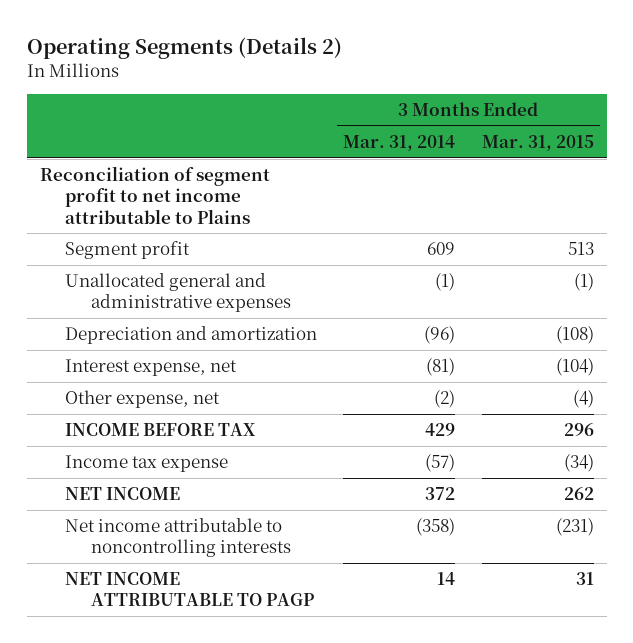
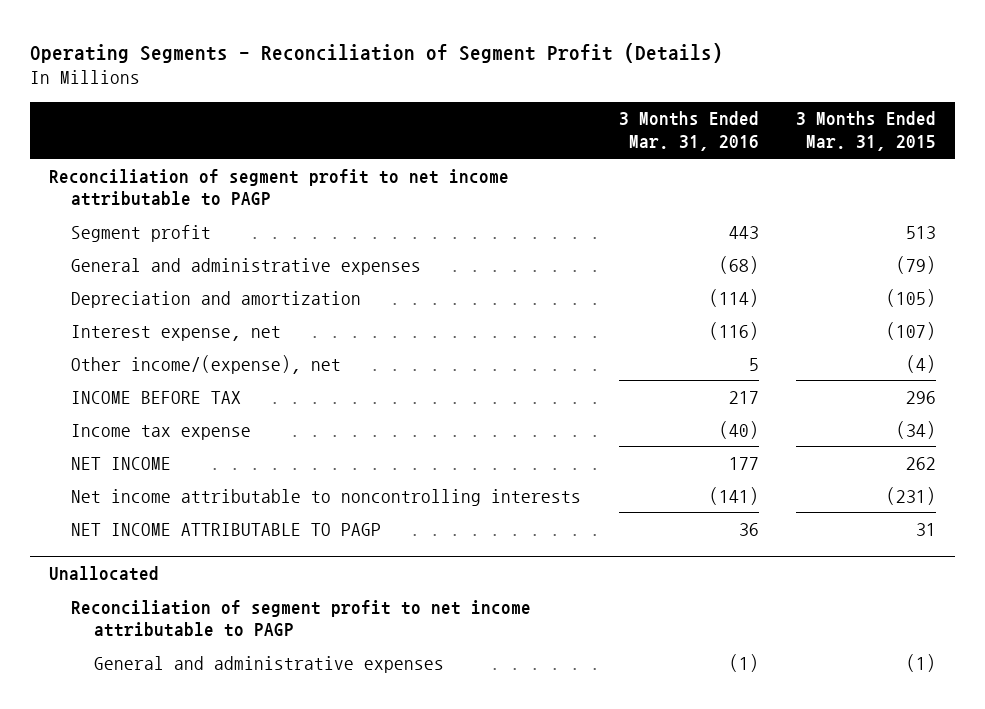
- Operating Segments (Details 2)
+ Operating Segments - Reconciliation of Segment Profit (Details)
- | 3 Months Ended Mar. 31, 2014 | 3 Months Ended Mar. 31, 2015
+ | 3 Months Ended Mar. 31, 2016 | 3 Months Ended Mar. 31, 2015
- Reconciliation of segment profit to net income attributable to Plains
+ Reconciliation of segment profit to net income attributable to PAGP
- Unallocated general and administrative expenses | (1) | (1)
- Depreciation and amortization | (96) | (108)
- Interest expense, net | (81) | (104)
- Other expense, net | (2) | (4)
+ General and administrative expenses | (68) | (79)
+ Depreciation and amortization | (114) | (105)
+ Interest expense, net | (116) | (107)
+ Other income/(expense), net | 5 | (4)
+ Unallocated
+ Reconciliation of segment profit to net income attributable to PAGP
+ General and administrative expenses | (1) | (1)

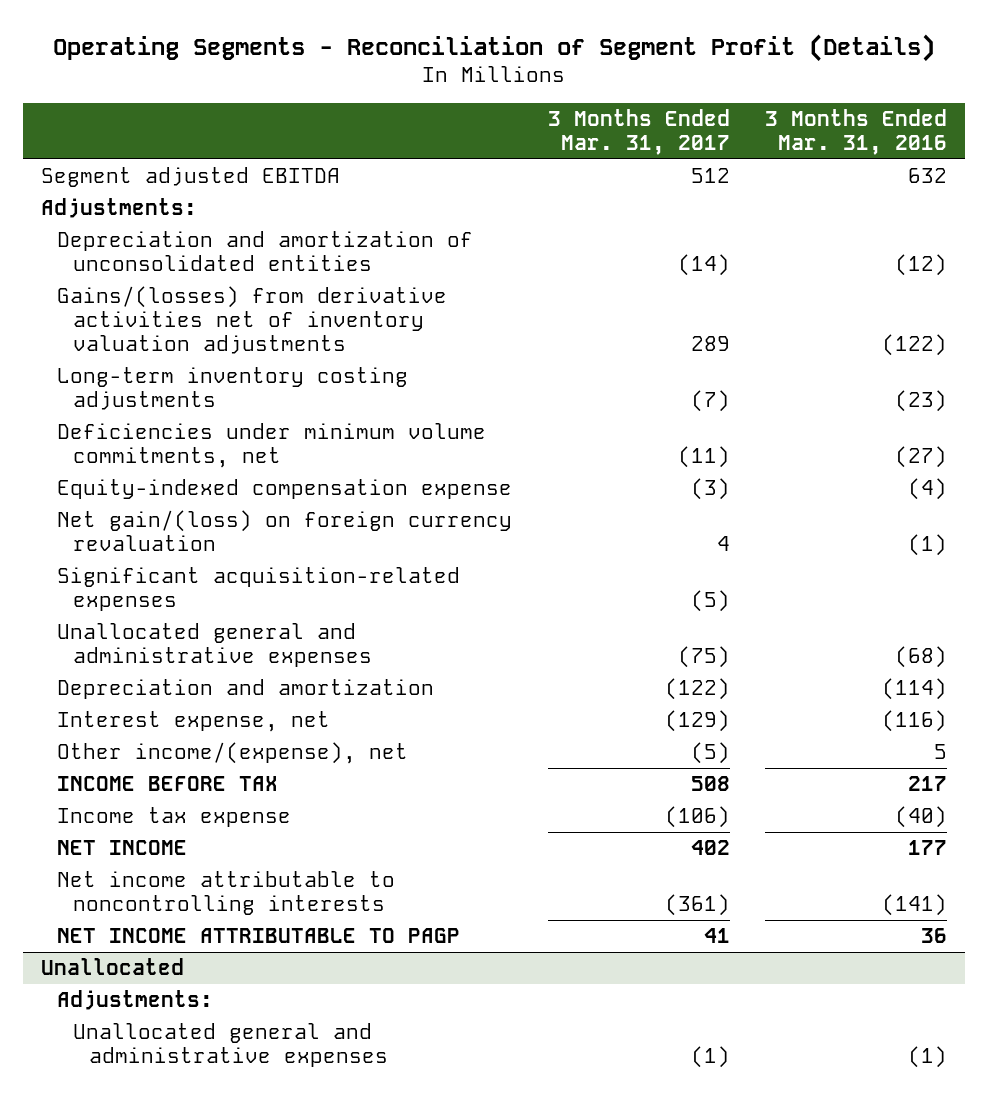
- | 3 Months Ended Mar. 31, 2016 | 3 Months Ended Mar. 31, 2015
+ | 3 Months Ended Mar. 31, 2017 | 3 Months Ended Mar. 31, 2016
- Reconciliation of segment profit to net income attributable to PAGP
- Segment profit | 443 | 513
- General and administrative expenses | (68) | (79)
+ Segment adjusted EBITDA | 512 | 632
+ Adjustments:
+ Depreciation and amortization of unconsolidated entities | (14) | (12)
+ Gains/(losses) from derivative activities net of inventory valuation adjustments | 289 | (122)
+ Long-term inventory costing adjustments | (7) | (23)
+ Deficiencies under minimum volume commitments, net | (11) | (27)
+ Equity-indexed compensation expense | (3) | (4)
+ Net gain/(loss) on foreign currency revaluation | 4 | (1)
+ Significant acquisition-related expenses | (5) |
+ Unallocated general and administrative expenses | (75) | (68)
@ Unallocated
- Reconciliation of segment profit to net income attributable to PAGP
- General and administrative expenses | (1) | (1)
+ Adjustments:
+ Unallocated general and administrative expenses | (1) | (1)

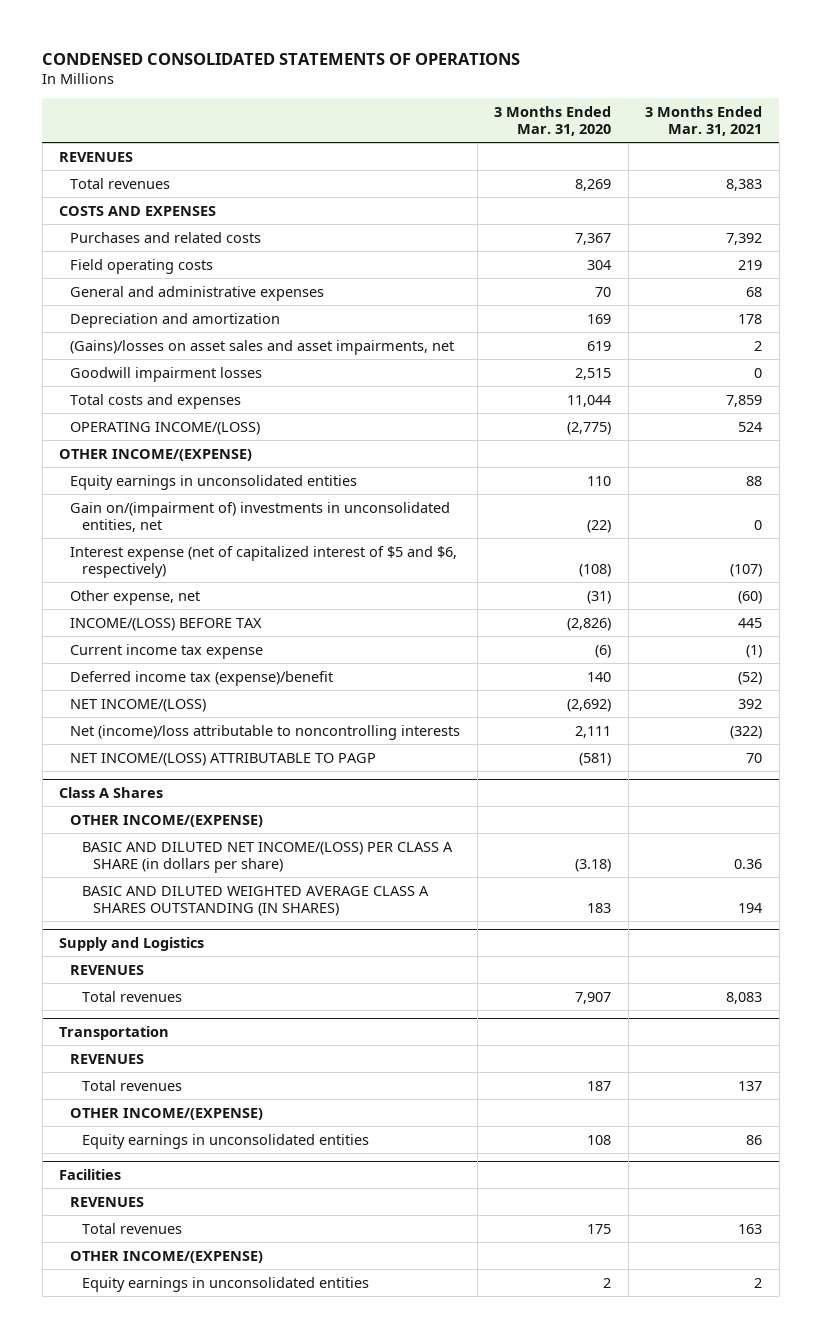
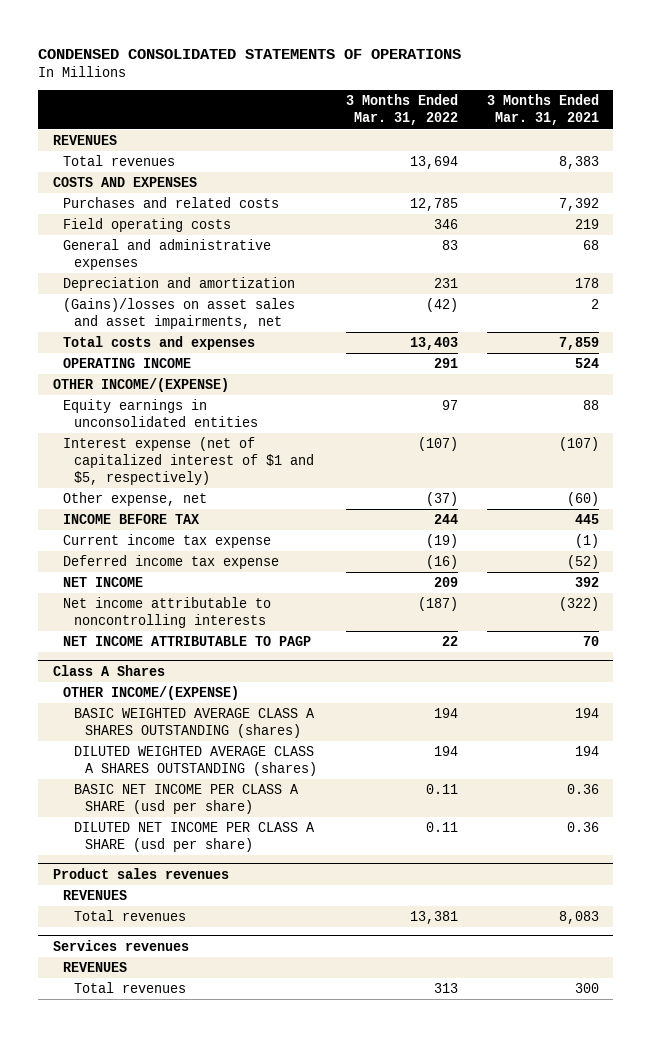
- | 3 Months Ended Mar. 31, 2020 | 3 Months Ended Mar. 31, 2021
+ | 3 Months Ended Mar. 31, 2022 | 3 Months Ended Mar. 31, 2021
- Goodwill impairment losses | 2,515 | 0
- OPERATING INCOME/(LOSS) | (2,775) | 524
+ OPERATING INCOME | 291 | 524
- Gain on/(impairment of) investments in unconsolidated entities, net | (22) | 0
- Interest expense (net of capitalized interest of $5 and $6, respectively) | (108) | (107)
+ Interest expense (net of capitalized interest of $1 and $5, respectively) | (107) | (107)
- INCOME/(LOSS) BEFORE TAX | (2,826) | 445
+ INCOME BEFORE TAX | 244 | 445
- Deferred income tax (expense)/benefit | 140 | (52)
- NET INCOME/(LOSS) | (2,692) | 392
- Net (income)/loss attributable to noncontrolling interests | 2,111 | (322)
- NET INCOME/(LOSS) ATTRIBUTABLE TO PAGP | (581) | 70
+ Deferred income tax expense | (16) | (52)
+ NET INCOME | 209 | 392
+ Net income attributable to noncontrolling interests | (187) | (322)
+ NET INCOME ATTRIBUTABLE TO PAGP | 22 | 70
@ Class A Shares
- BASIC AND DILUTED NET INCOME/(LOSS) PER CLASS A SHARE (in dollars per share) | (3.18) | 0.36
- BASIC AND DILUTED WEIGHTED AVERAGE CLASS A SHARES OUTSTANDING (IN SHARES) | 183 | 194
- Supply and Logistics
@ Class A Shares
+ BASIC WEIGHTED AVERAGE CLASS A SHARES OUTSTANDING (shares) | 194 | 194
+ DILUTED WEIGHTED AVERAGE CLASS A SHARES OUTSTANDING (shares) | 194 | 194
+ BASIC NET INCOME PER CLASS A SHARE (usd per share) | 0.11 | 0.36
+ DILUTED NET INCOME PER CLASS A SHARE (usd per share) | 0.11 | 0.36
+ Product sales revenues
- Transportation
- REVENUES
- Total revenues | 187 | 137
- OTHER INCOME/(EXPENSE)
- Equity earnings in unconsolidated entities | 108 | 86
- Facilities
+ Services revenues
- Total revenues | 175 | 163
- OTHER INCOME/(EXPENSE)
- Equity earnings in unconsolidated entities | 2 | 2
+ Total revenues | 313 | 300

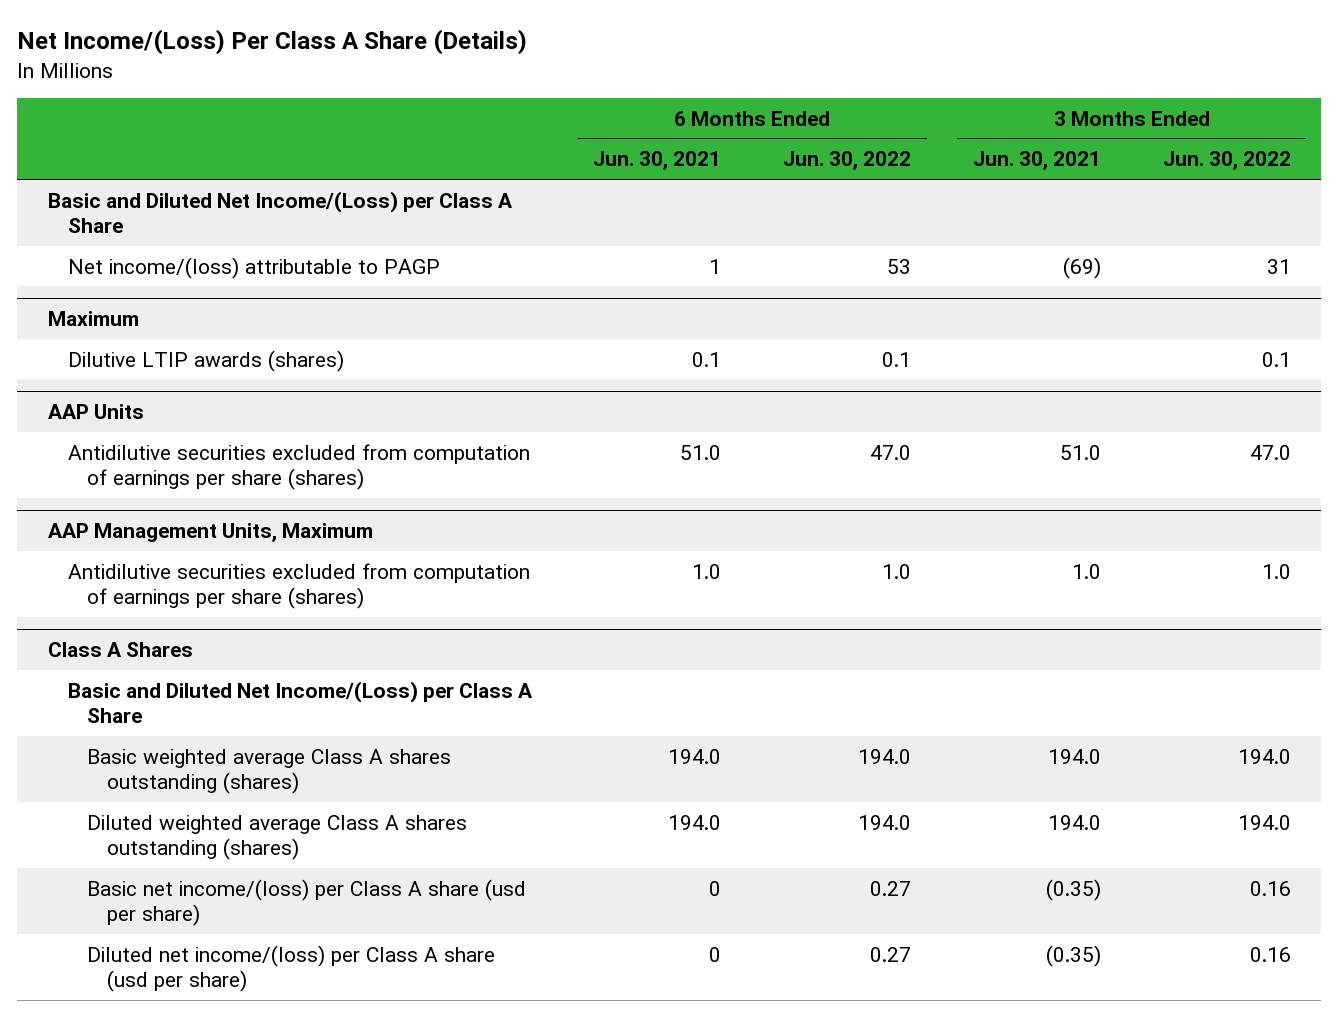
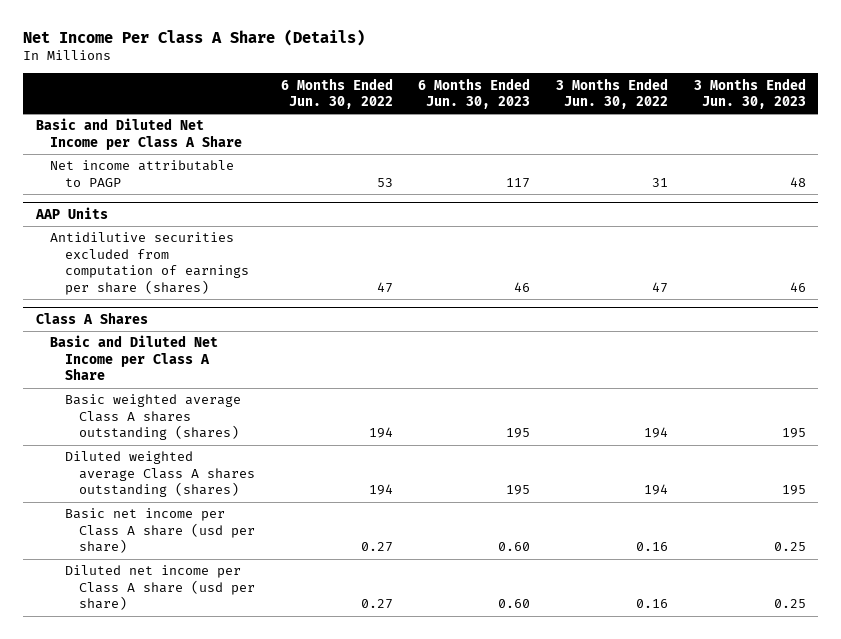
- Net Income/(Loss) Per Class A Share (Details)
+ Net Income Per Class A Share (Details)
- | 6 Months Ended Jun. 30, 2021 | 6 Months Ended Jun. 30, 2022 | 3 Months Ended Jun. 30, 2021 | 3 Months Ended Jun. 30, 2022
+ | 6 Months Ended Jun. 30, 2022 | 6 Months Ended Jun. 30, 2023 | 3 Months Ended Jun. 30, 2022 | 3 Months Ended Jun. 30, 2023
- Basic and Diluted Net Income/(Loss) per Class A Share
- Net income/(loss) attributable to PAGP | 1 | 53 | (69) | 31
- Maximum
- Dilutive LTIP awards (shares) | 0.1 | 0.1 | | 0.1
+ Basic and Diluted Net Income per Class A Share
+ Net income attributable to PAGP | 53 | 117 | 31 | 48
@ AAP Units
- Antidilutive securities excluded from computation of earnings per share (shares) | 51.0 | 47.0 | 51.0 | 47.0
- AAP Management Units, Maximum
- Antidilutive securities excluded from computation of earnings per share (shares) | 1.0 | 1.0 | 1.0 | 1.0
@ AAP Units
+ Antidilutive securities excluded from computation of earnings per share (shares) | 47 | 46 | 47 | 46
@ Class A Shares
- Basic and Diluted Net Income/(Loss) per Class A Share
- Basic weighted average Class A shares outstanding (shares) | 194.0 | 194.0 | 194.0 | 194.0
- Diluted weighted average Class A shares outstanding (shares) | 194.0 | 194.0 | 194.0 | 194.0
- Basic net income/(loss) per Class A share (usd per share) | 0 | 0.27 | (0.35) | 0.16
- Diluted net income/(loss) per Class A share (usd per share) | 0 | 0.27 | (0.35) | 0.16
+ Basic and Diluted Net Income per Class A Share
+ Basic weighted average Class A shares outstanding (shares) | 194 | 195 | 194 | 195
+ Diluted weighted average Class A shares outstanding (shares) | 194 | 195 | 194 | 195
+ Basic net income per Class A share (usd per share) | 0.27 | 0.60 | 0.16 | 0.25
+ Diluted net income per Class A share (usd per share) | 0.27 | 0.60 | 0.16 | 0.25

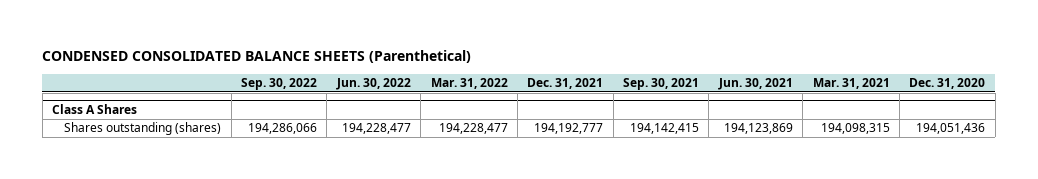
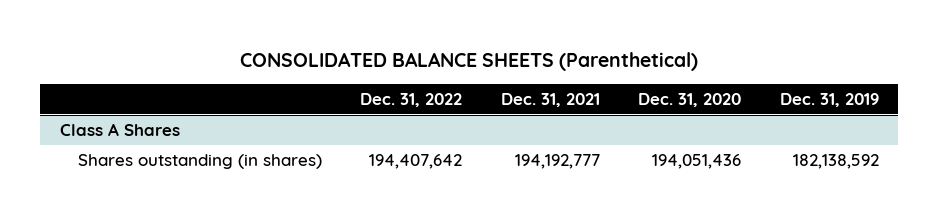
- CONDENSED CONSOLIDATED BALANCE SHEETS (Parenthetical)
+ CONSOLIDATED BALANCE SHEETS (Parenthetical)
- | Sep. 30, 2022 | Jun. 30, 2022 | Mar. 31, 2022 | Dec. 31, 2021 | Sep. 30, 2021 | Jun. 30, 2021 | Mar. 31, 2021 | Dec. 31, 2020
+ | Dec. 31, 2022 | Dec. 31, 2021 | Dec. 31, 2020 | Dec. 31, 2019
@ Class A Shares
- Shares outstanding (shares) | 194,286,066 | 194,228,477 | 194,228,477 | 194,192,777 | 194,142,415 | 194,123,869 | 194,098,315 | 194,051,436
+ Shares outstanding (in shares) | 194,407,642 | 194,192,777 | 194,051,436 | 182,138,592

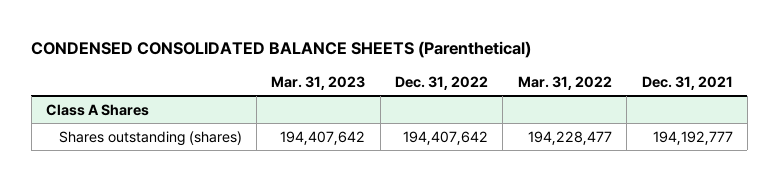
- CONSOLIDATED BALANCE SHEETS (Parenthetical)
+ CONDENSED CONSOLIDATED BALANCE SHEETS (Parenthetical)
- | Dec. 31, 2022 | Dec. 31, 2021 | Dec. 31, 2020 | Dec. 31, 2019
+ | Mar. 31, 2023 | Dec. 31, 2022 | Mar. 31, 2022 | Dec. 31, 2021
@ Class A Shares
- Shares outstanding (in shares) | 194,407,642 | 194,192,777 | 194,051,436 | 182,138,592
+ Shares outstanding (shares) | 194,407,642 | 194,407,642 | 194,228,477 | 194,192,777

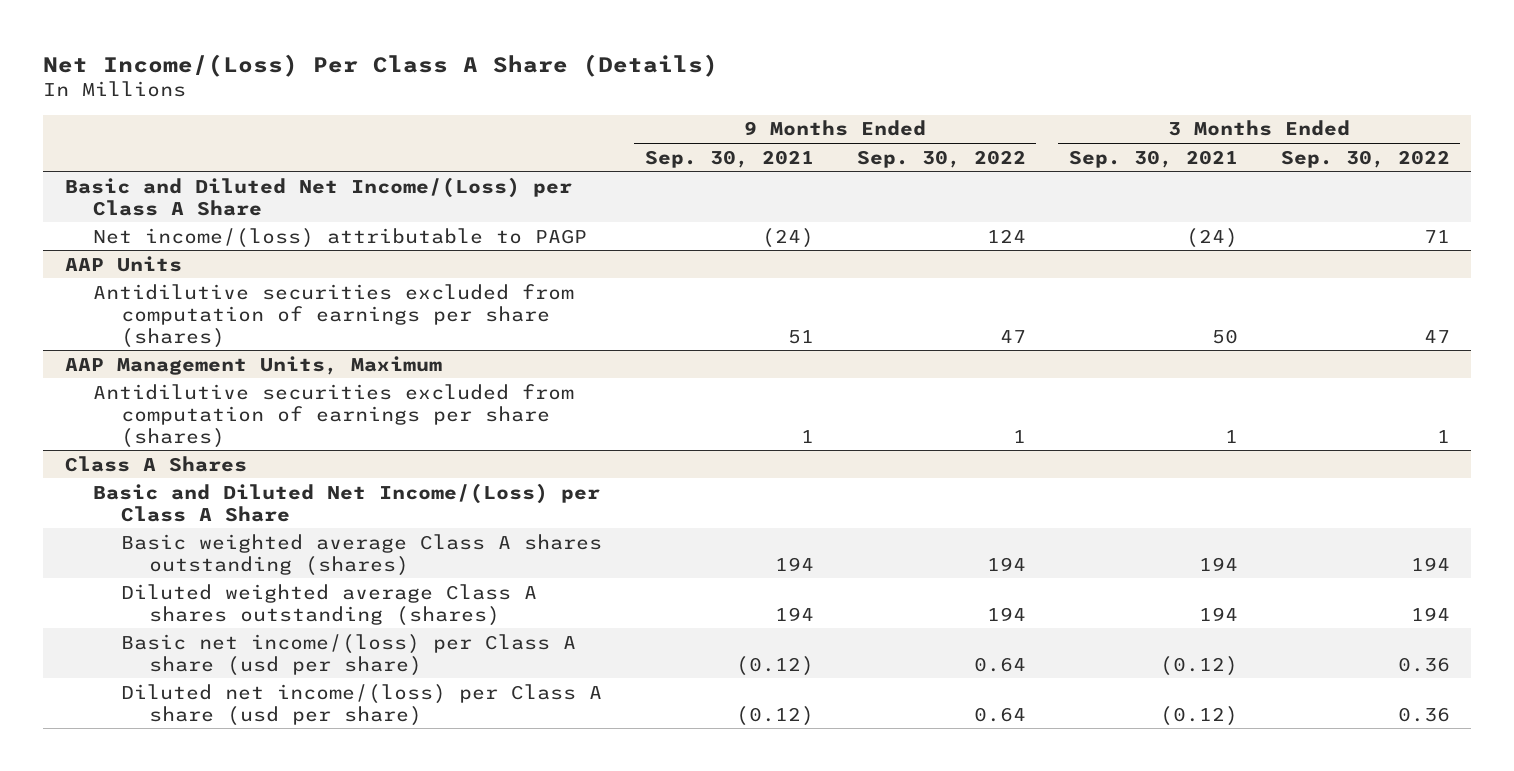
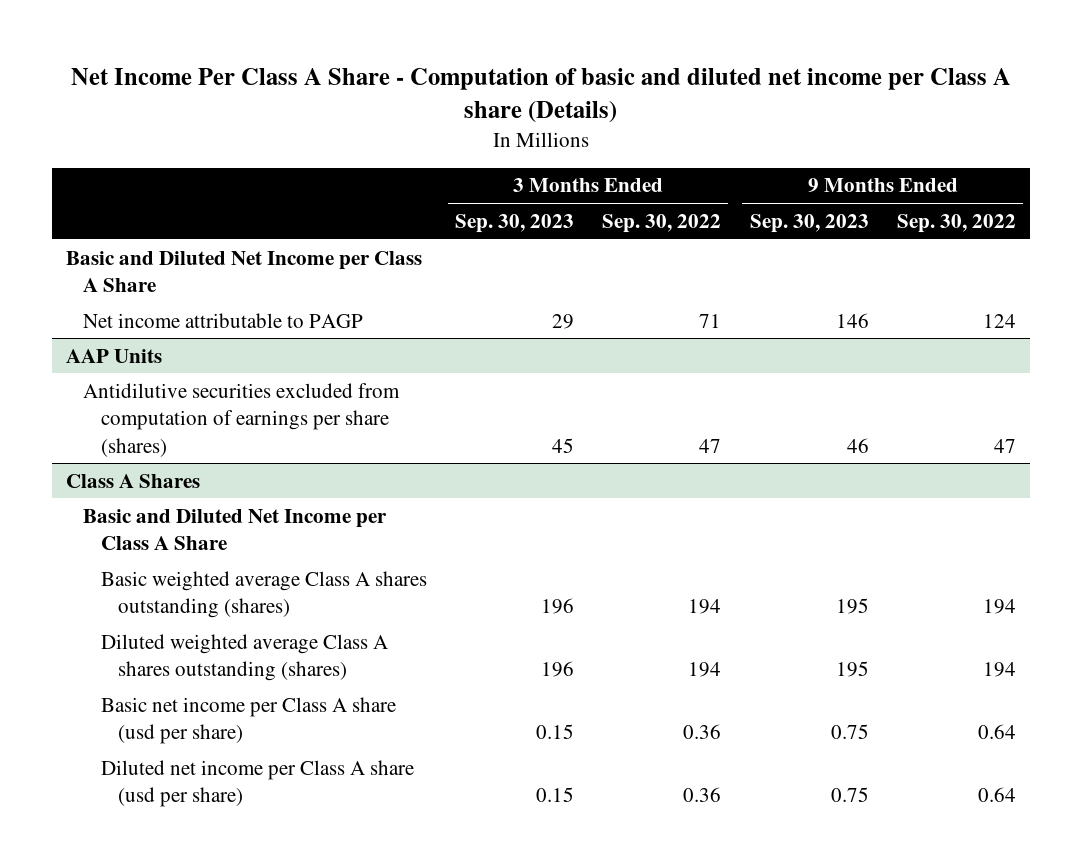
- Net Income/(Loss) Per Class A Share (Details)
+ Net Income Per Class A Share - Computation of basic and diluted net income per Class A share (Details)
- | 9 Months Ended Sep. 30, 2021 | 9 Months Ended Sep. 30, 2022 | 3 Months Ended Sep. 30, 2021 | 3 Months Ended Sep. 30, 2022
+ | 3 Months Ended Sep. 30, 2023 | 3 Months Ended Sep. 30, 2022 | 9 Months Ended Sep. 30, 2023 | 9 Months Ended Sep. 30, 2022
- Basic and Diluted Net Income/(Loss) per Class A Share
- Net income/(loss) attributable to PAGP | (24) | 124 | (24) | 71
+ Basic and Diluted Net Income per Class A Share
+ Net income attributable to PAGP | 29 | 71 | 146 | 124
- AAP Management Units, Maximum
- Antidilutive securities excluded from computation of earnings per share (shares) | 1 | 1 | 1 | 1
@ Class A Shares
- Basic and Diluted Net Income/(Loss) per Class A Share
+ Basic and Diluted Net Income per Class A Share
- Basic net income/(loss) per Class A share (usd per share) | (0.12) | 0.64 | (0.12) | 0.36
- Diluted net income/(loss) per Class A share (usd per share) | (0.12) | 0.64 | (0.12) | 0.36
+ Basic net income per Class A share (usd per share) | 0.15 | 0.36 | 0.75 | 0.64
+ Diluted net income per Class A share (usd per share) | 0.15 | 0.36 | 0.75 | 0.64

